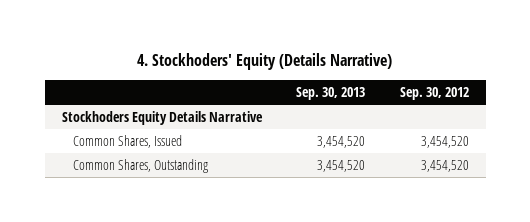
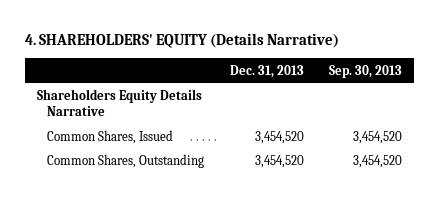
- 4. Stockhoders' Equity (Details Narrative)
+ 4. SHAREHOLDERS' EQUITY (Details Narrative)
- | Sep. 30, 2013 | Sep. 30, 2012
+ | Dec. 31, 2013 | Sep. 30, 2013
- Stockhoders Equity Details Narrative
+ Shareholders Equity Details Narrative

